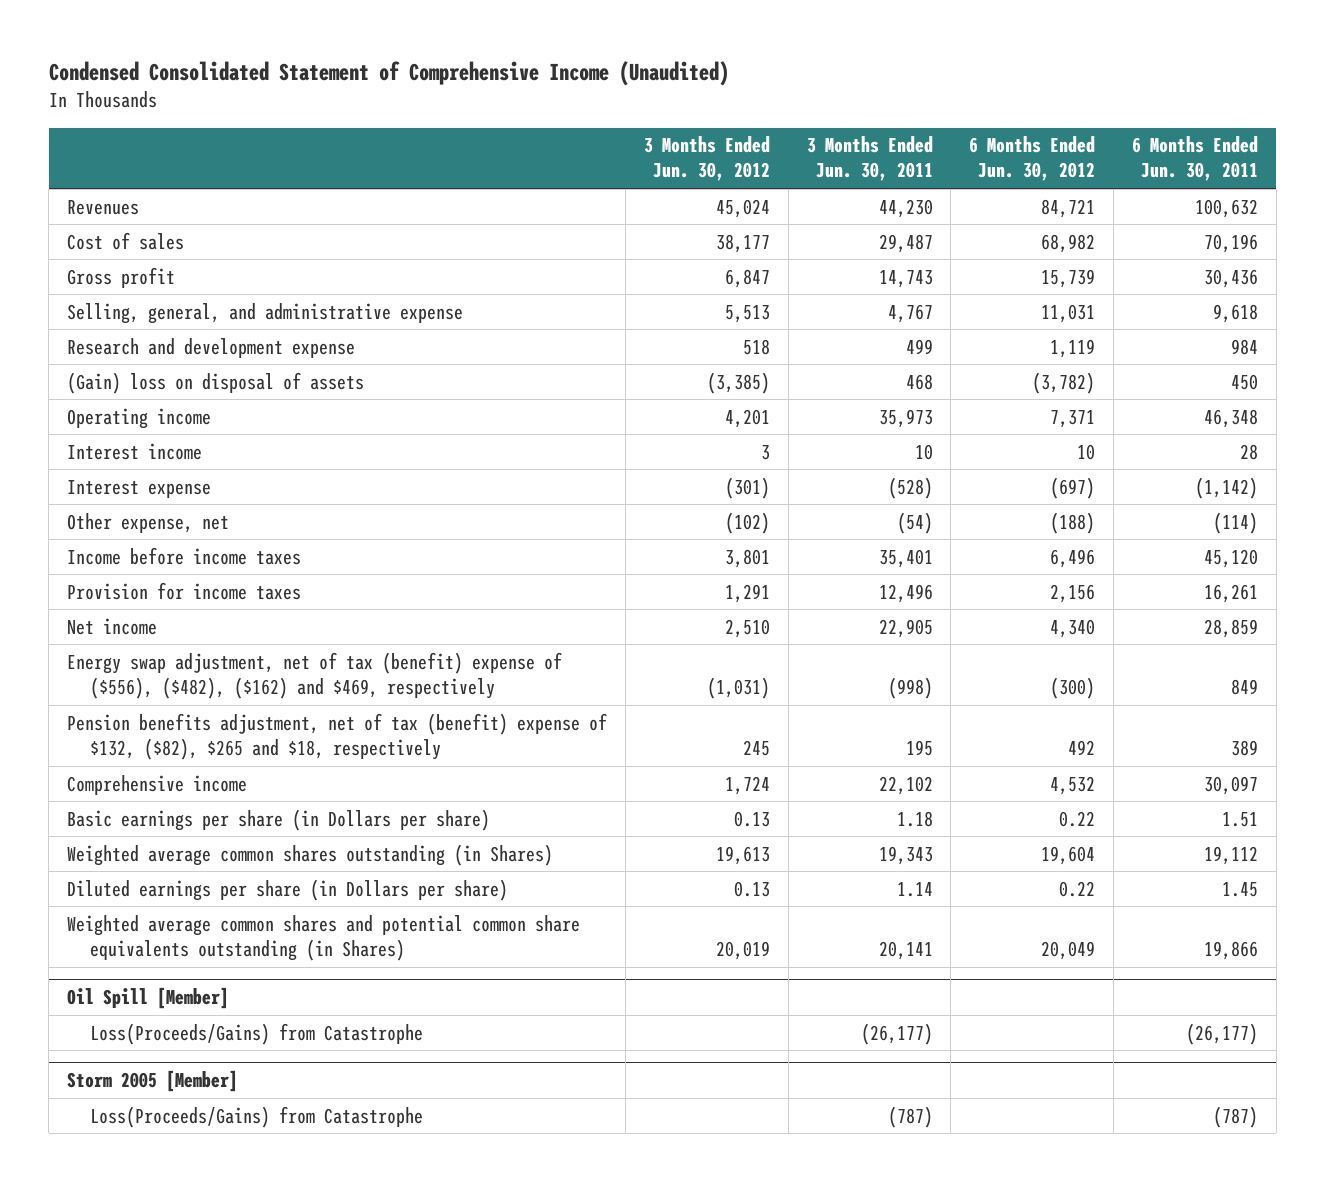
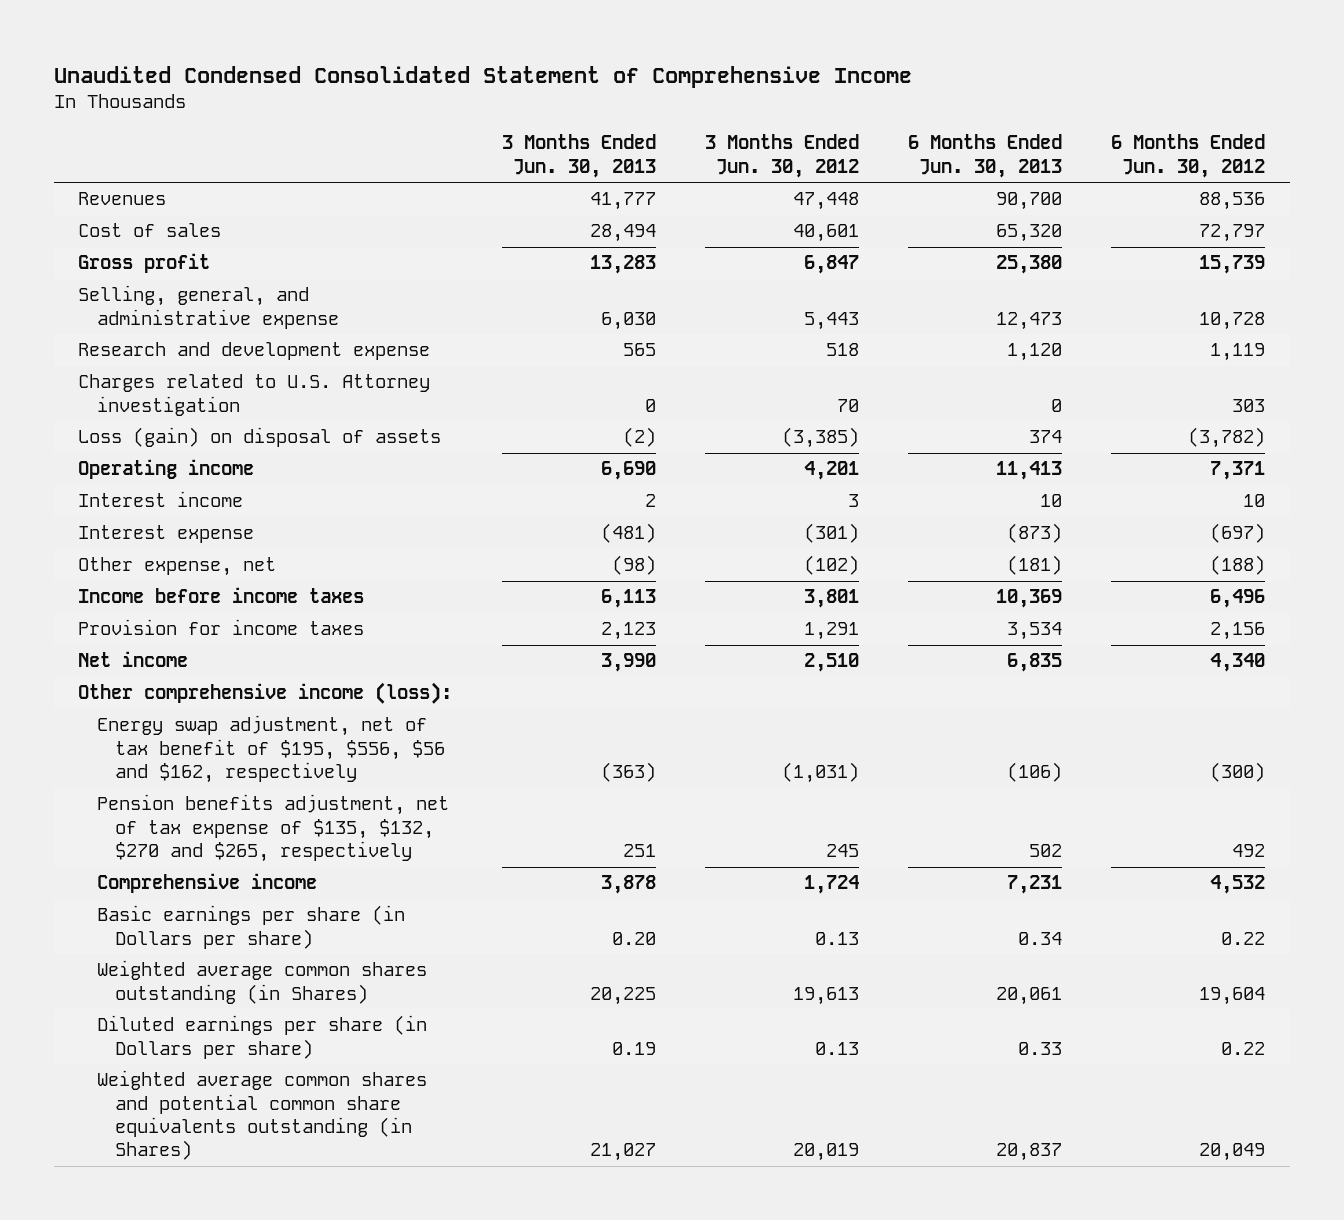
- Condensed Consolidated Statement of Comprehensive Income (Unaudited)
+ Unaudited Condensed Consolidated Statement of Comprehensive Income
- | 3 Months Ended Jun. 30, 2012 | 3 Months Ended Jun. 30, 2011 | 6 Months Ended Jun. 30, 2012 | 6 Months Ended Jun. 30, 2011
+ | 3 Months Ended Jun. 30, 2013 | 3 Months Ended Jun. 30, 2012 | 6 Months Ended Jun. 30, 2013 | 6 Months Ended Jun. 30, 2012
- Revenues | 45,024 | 44,230 | 84,721 | 100,632
- Cost of sales | 38,177 | 29,487 | 68,982 | 70,196
+ Revenues | 41,777 | 47,448 | 90,700 | 88,536
+ Cost of sales | 28,494 | 40,601 | 65,320 | 72,797
- Selling, general, and administrative expense | 5,513 | 4,767 | 11,031 | 9,618
+ Selling, general, and administrative expense | 6,030 | 5,443 | 12,473 | 10,728
- (Gain) loss on disposal of assets | (3,385) | 468 | (3,782) | 450
+ Charges related to U.S. Attorney investigation | 0 | 70 | 0 | 303
+ Loss (gain) on disposal of assets | (2) | (3,385) | 374 | (3,782)
- Energy swap adjustment, net of tax (benefit) expense of ($556), ($482), ($162) and $469, respectively | (1,031) | (998) | (300) | 849
- Pension benefits adjustment, net of tax (benefit) expense of $132, ($82), $265 and $18, respectively | 245 | 195 | 492 | 389
+ Other comprehensive income (loss):
+ Energy swap adjustment, net of tax benefit of $195, $556, $56 and $162, respectively | (363) | (1,031) | (106) | (300)
+ Pension benefits adjustment, net of tax expense of $135, $132, $270 and $265, respectively | 251 | 245 | 502 | 492
- Oil Spill [Member]
- Loss(Proceeds/Gains) from Catastrophe | | (26,177) | | (26,177)
- Storm 2005 [Member]
- Loss(Proceeds/Gains) from Catastrophe | | (787) | | (787)

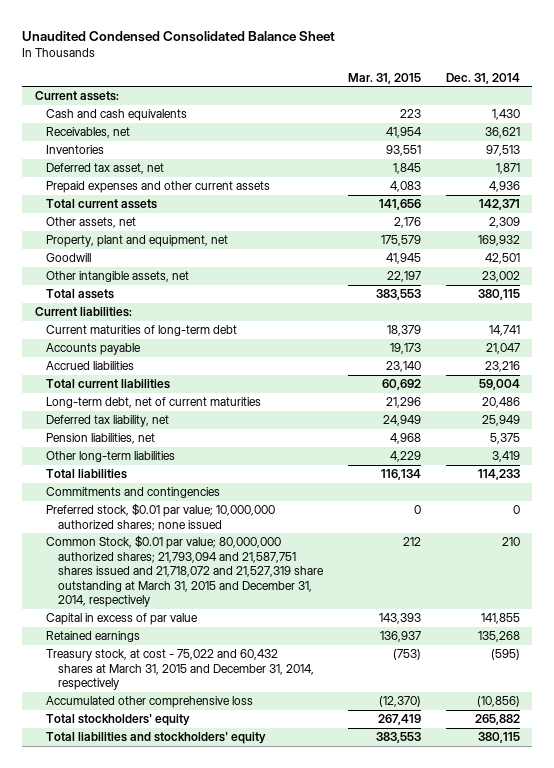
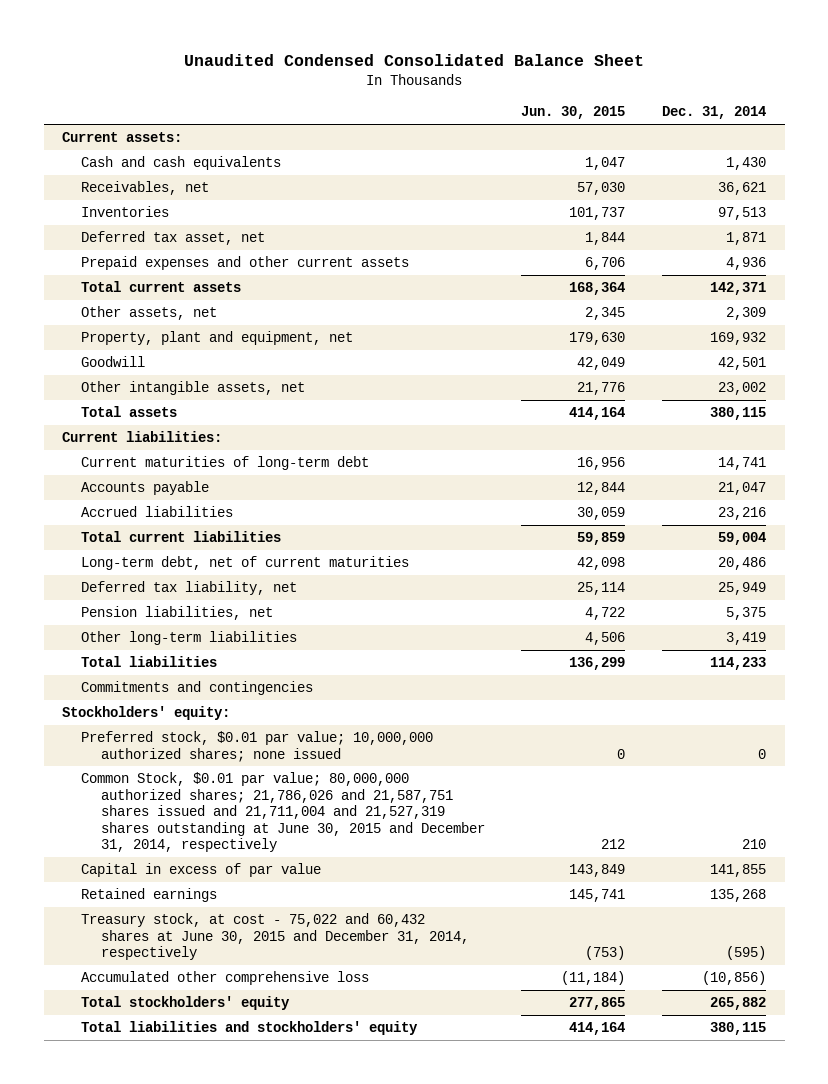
- | Mar. 31, 2015 | Dec. 31, 2014
+ | Jun. 30, 2015 | Dec. 31, 2014
+ Stockholders' equity:
- Common Stock, $0.01 par value; 80,000,000 authorized shares; 21,793,094 and 21,587,751 shares issued and 21,718,072 and 21,527,319 share outstanding at March 31, 2015 and December 31, 2014, respectively | 212 | 210
+ Common Stock, $0.01 par value; 80,000,000 authorized shares; 21,786,026 and 21,587,751 shares issued and 21,711,004 and 21,527,319 shares outstanding at June 30, 2015 and December 31, 2014, respectively | 212 | 210
- Treasury stock, at cost - 75,022 and 60,432 shares at March 31, 2015 and December 31, 2014, respectively | (753) | (595)
+ Treasury stock, at cost - 75,022 and 60,432 shares at June 30, 2015 and December 31, 2014, respectively | (753) | (595)

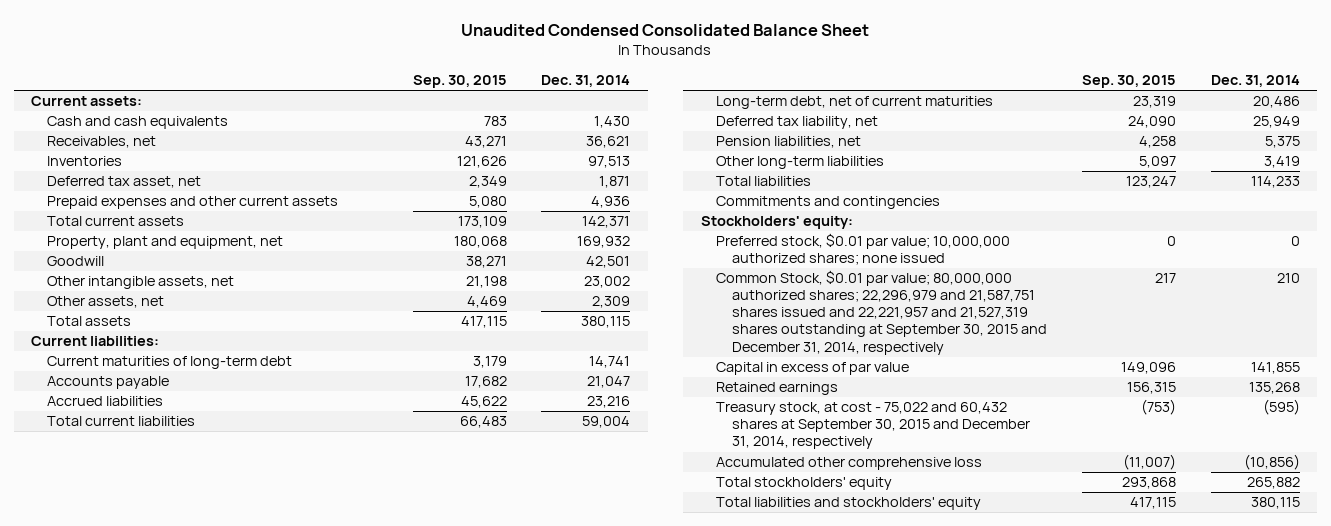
- | Jun. 30, 2015 | Dec. 31, 2014
+ | Sep. 30, 2015 | Dec. 31, 2014
moved down: Other assets, net | 4,469 | 2,309
- Common Stock, $0.01 par value; 80,000,000 authorized shares; 21,786,026 and 21,587,751 shares issued and 21,711,004 and 21,527,319 shares outstanding at June 30, 2015 and December 31, 2014, respectively | 212 | 210
+ Common Stock, $0.01 par value; 80,000,000 authorized shares; 22,296,979 and 21,587,751 shares issued and 22,221,957 and 21,527,319 shares outstanding at September 30, 2015 and December 31, 2014, respectively | 217 | 210
- Treasury stock, at cost - 75,022 and 60,432 shares at June 30, 2015 and December 31, 2014, respectively | (753) | (595)
+ Treasury stock, at cost - 75,022 and 60,432 shares at September 30, 2015 and December 31, 2014, respectively | (753) | (595)

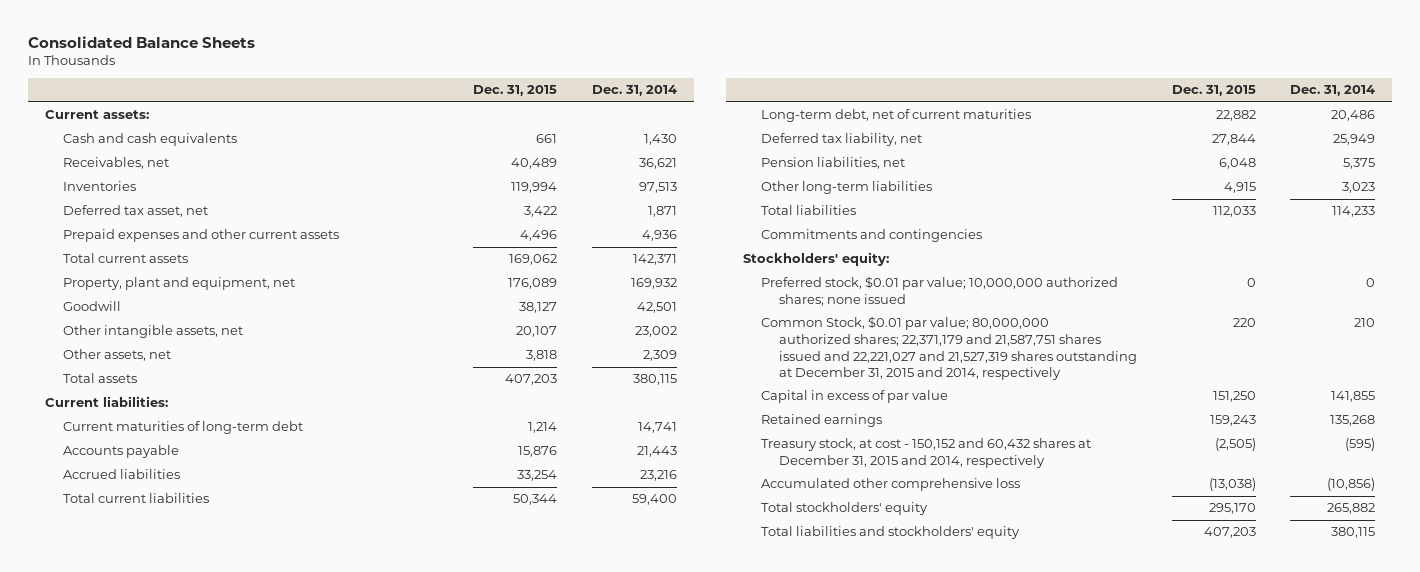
- Unaudited Condensed Consolidated Balance Sheet
+ Consolidated Balance Sheets
- | Sep. 30, 2015 | Dec. 31, 2014
+ | Dec. 31, 2015 | Dec. 31, 2014
- Accounts payable | 17,682 | 21,047
+ Accounts payable | 15,876 | 21,443
- Total current liabilities | 66,483 | 59,004
+ Total current liabilities | 50,344 | 59,400
- Other long-term liabilities | 5,097 | 3,419
+ Other long-term liabilities | 4,915 | 3,023
- Common Stock, $0.01 par value; 80,000,000 authorized shares; 22,296,979 and 21,587,751 shares issued and 22,221,957 and 21,527,319 shares outstanding at September 30, 2015 and December 31, 2014, respectively | 217 | 210
+ Common Stock, $0.01 par value; 80,000,000 authorized shares; 22,371,179 and 21,587,751 shares issued and 22,221,027 and 21,527,319 shares outstanding at December 31, 2015 and 2014, respectively | 220 | 210
- Treasury stock, at cost - 75,022 and 60,432 shares at September 30, 2015 and December 31, 2014, respectively | (753) | (595)
+ Treasury stock, at cost - 150,152 and 60,432 shares at December 31, 2015 and 2014, respectively | (2,505) | (595)

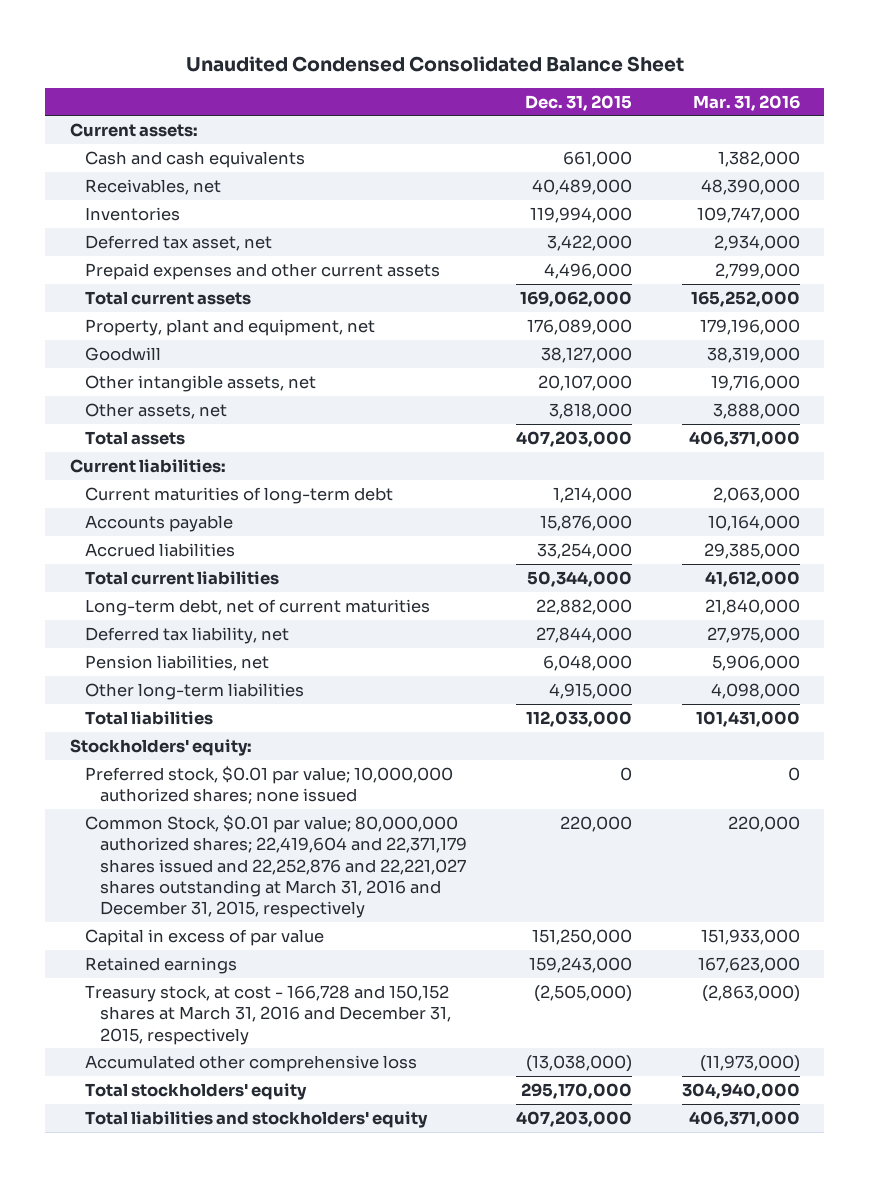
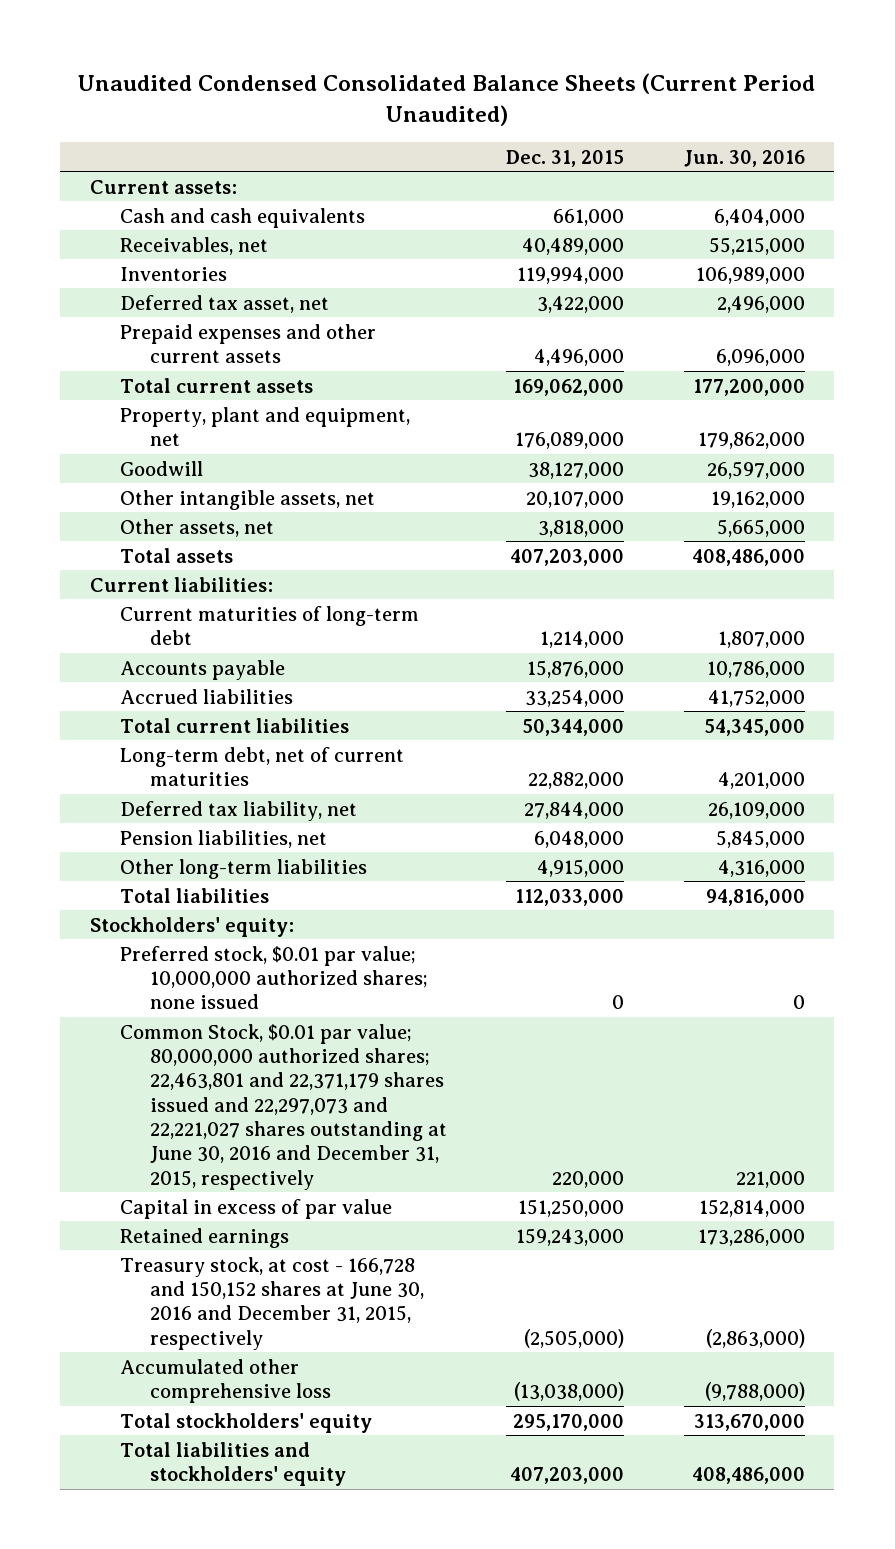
- Unaudited Condensed Consolidated Balance Sheet
+ Unaudited Condensed Consolidated Balance Sheets (Current Period Unaudited)
- | Dec. 31, 2015 | Mar. 31, 2016
+ | Dec. 31, 2015 | Jun. 30, 2016
- Common Stock, $0.01 par value; 80,000,000 authorized shares; 22,419,604 and 22,371,179 shares issued and 22,252,876 and 22,221,027 shares outstanding at March 31, 2016 and December 31, 2015, respectively | 220,000 | 220,000
+ Common Stock, $0.01 par value; 80,000,000 authorized shares; 22,463,801 and 22,371,179 shares issued and 22,297,073 and 22,221,027 shares outstanding at June 30, 2016 and December 31, 2015, respectively | 220,000 | 221,000
- Treasury stock, at cost - 166,728 and 150,152 shares at March 31, 2016 and December 31, 2015, respectively | (2,505,000) | (2,863,000)
+ Treasury stock, at cost - 166,728 and 150,152 shares at June 30, 2016 and December 31, 2015, respectively | (2,505,000) | (2,863,000)

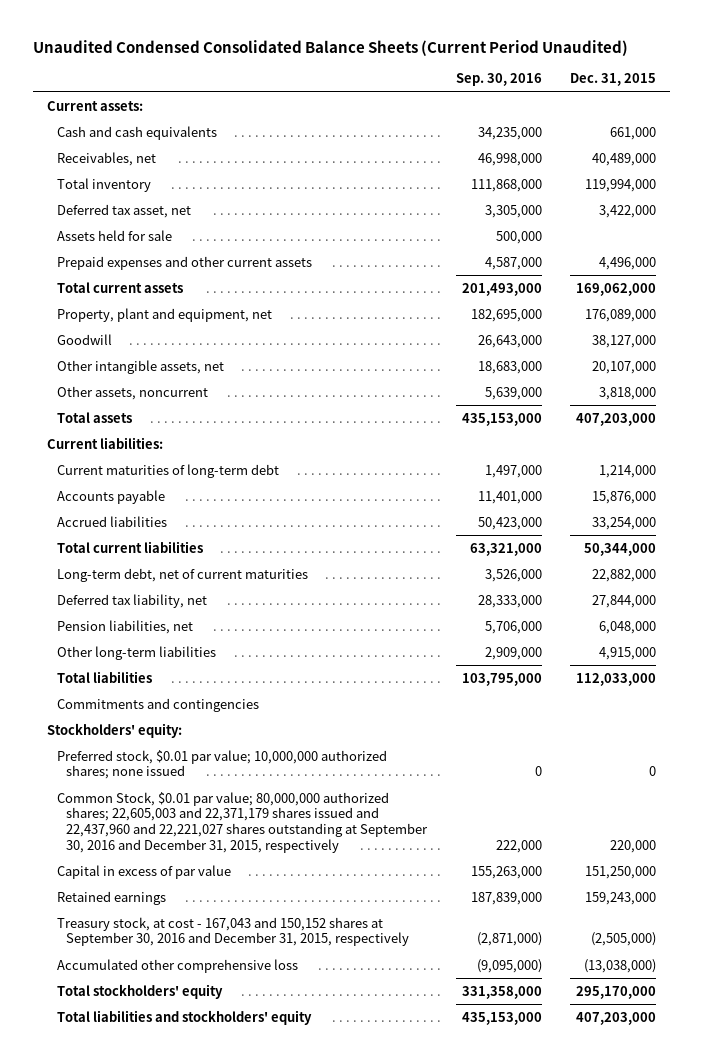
- | Dec. 31, 2015 | Jun. 30, 2016
+ | Sep. 30, 2016 | Dec. 31, 2015
- Inventories | 119,994,000 | 106,989,000
+ Total inventory | 111,868,000 | 119,994,000
+ Assets held for sale | 500,000 |
- Other assets, net | 3,818,000 | 5,665,000
+ Other assets, noncurrent | 5,639,000 | 3,818,000
+ Commitments and contingencies
- Common Stock, $0.01 par value; 80,000,000 authorized shares; 22,463,801 and 22,371,179 shares issued and 22,297,073 and 22,221,027 shares outstanding at June 30, 2016 and December 31, 2015, respectively | 220,000 | 221,000
+ Common Stock, $0.01 par value; 80,000,000 authorized shares; 22,605,003 and 22,371,179 shares issued and 22,437,960 and 22,221,027 shares outstanding at September 30, 2016 and December 31, 2015, respectively | 222,000 | 220,000
- Treasury stock, at cost - 166,728 and 150,152 shares at June 30, 2016 and December 31, 2015, respectively | (2,505,000) | (2,863,000)
+ Treasury stock, at cost - 167,043 and 150,152 shares at September 30, 2016 and December 31, 2015, respectively | (2,871,000) | (2,505,000)

